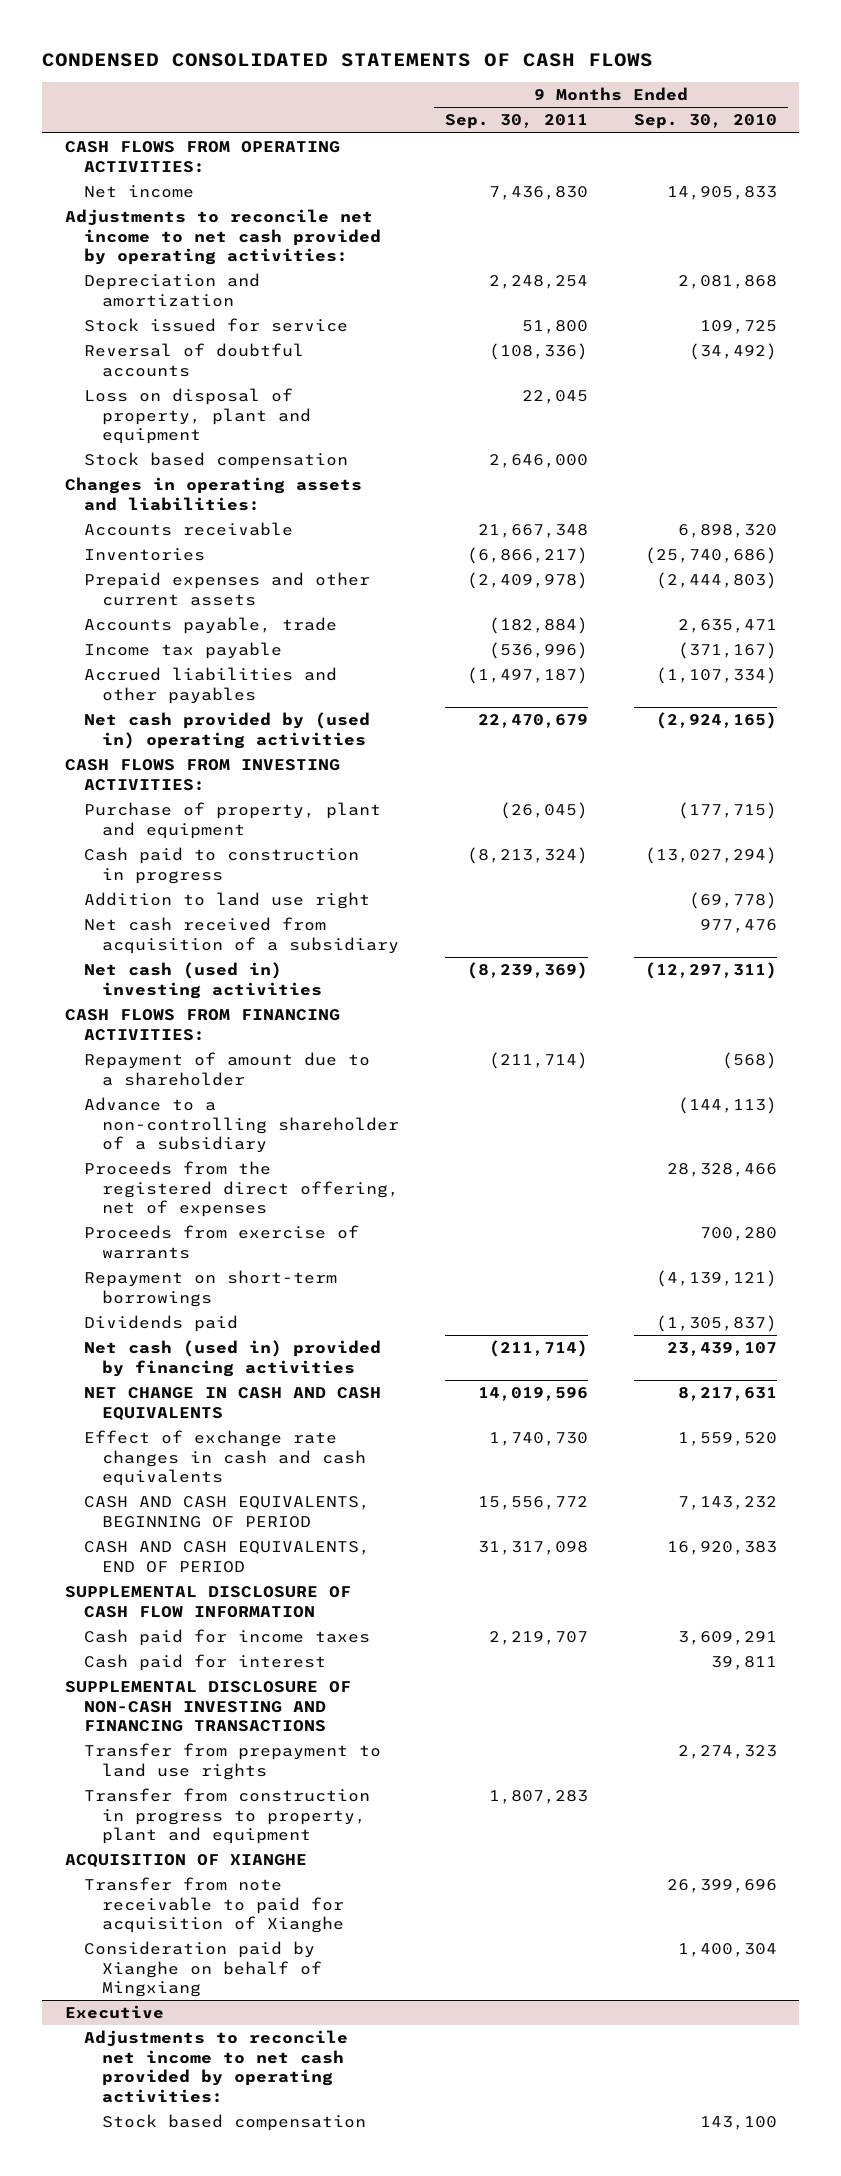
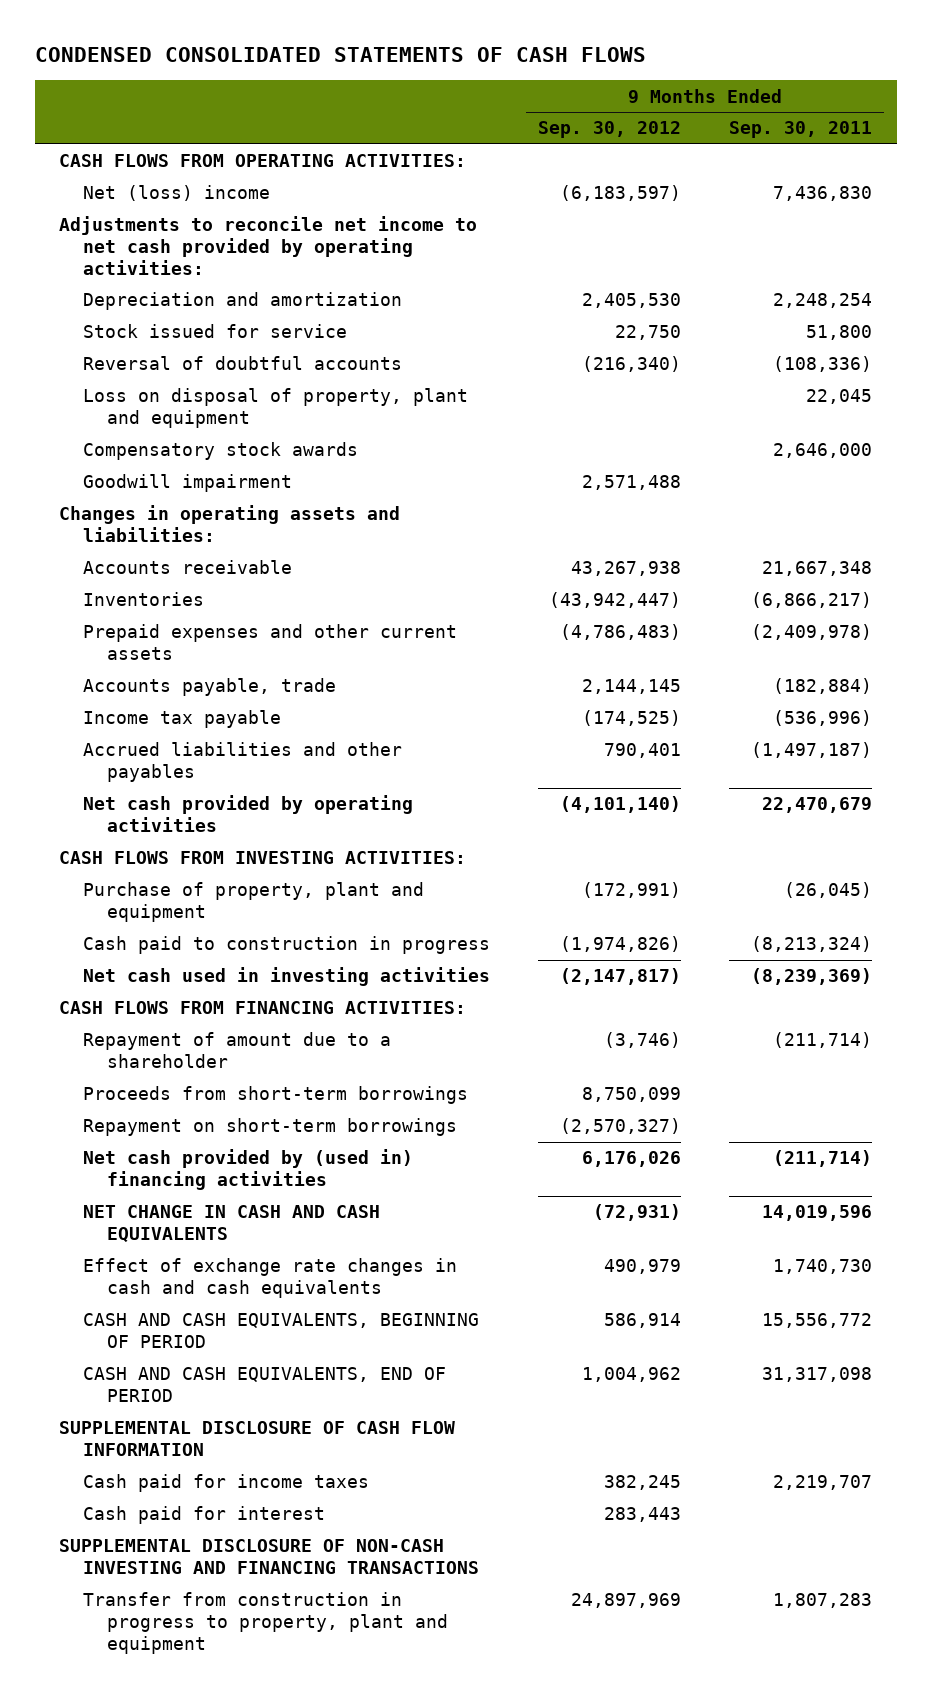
- | 9 Months Ended Sep. 30, 2011 | 9 Months Ended Sep. 30, 2010
+ | 9 Months Ended Sep. 30, 2012 | 9 Months Ended Sep. 30, 2011
- Net income | 7,436,830 | 14,905,833
+ Net (loss) income | (6,183,597) | 7,436,830
- Stock based compensation | 2,646,000 |
+ Compensatory stock awards | | 2,646,000
+ Goodwill impairment | 2,571,488 |
- Net cash provided by (used in) operating activities | 22,470,679 | (2,924,165)
+ Net cash provided by operating activities | (4,101,140) | 22,470,679
- Addition to land use right | | (69,778)
- Net cash received from acquisition of a subsidiary | | 977,476
- Net cash (used in) investing activities | (8,239,369) | (12,297,311)
+ Net cash used in investing activities | (2,147,817) | (8,239,369)
- Advance to a non-controlling shareholder of a subsidiary | | (144,113)
- Proceeds from the registered direct offering, net of expenses | | 28,328,466
- Proceeds from exercise of warrants | | 700,280
+ Proceeds from short-term borrowings | 8,750,099 |
- Dividends paid | | (1,305,837)
- Net cash (used in) provided by financing activities | (211,714) | 23,439,107
+ Net cash provided by (used in) financing activities | 6,176,026 | (211,714)
- Transfer from prepayment to land use rights | | 2,274,323
- ACQUISITION OF XIANGHE
- Transfer from note receivable to paid for acquisition of Xianghe | | 26,399,696
- Consideration paid by Xianghe on behalf of Mingxiang | | 1,400,304
- Executive
- Adjustments to reconcile net income to net cash provided by operating activities:
- Stock based compensation | | 143,100

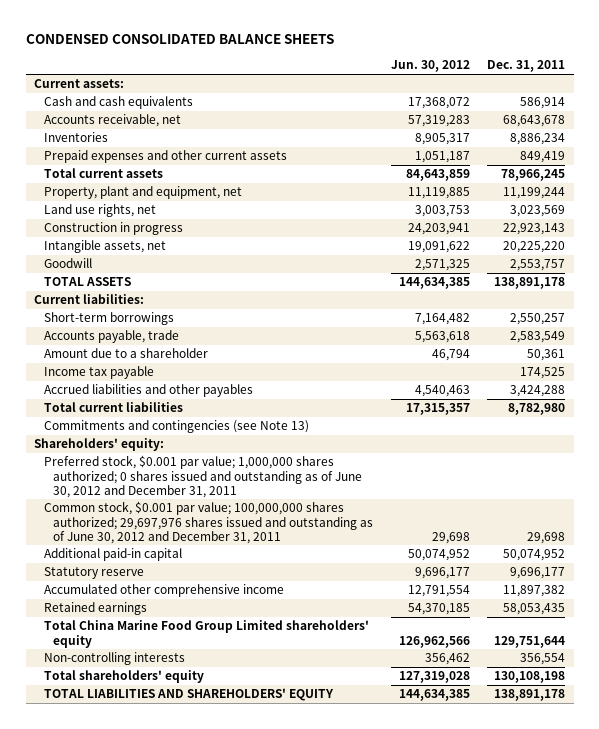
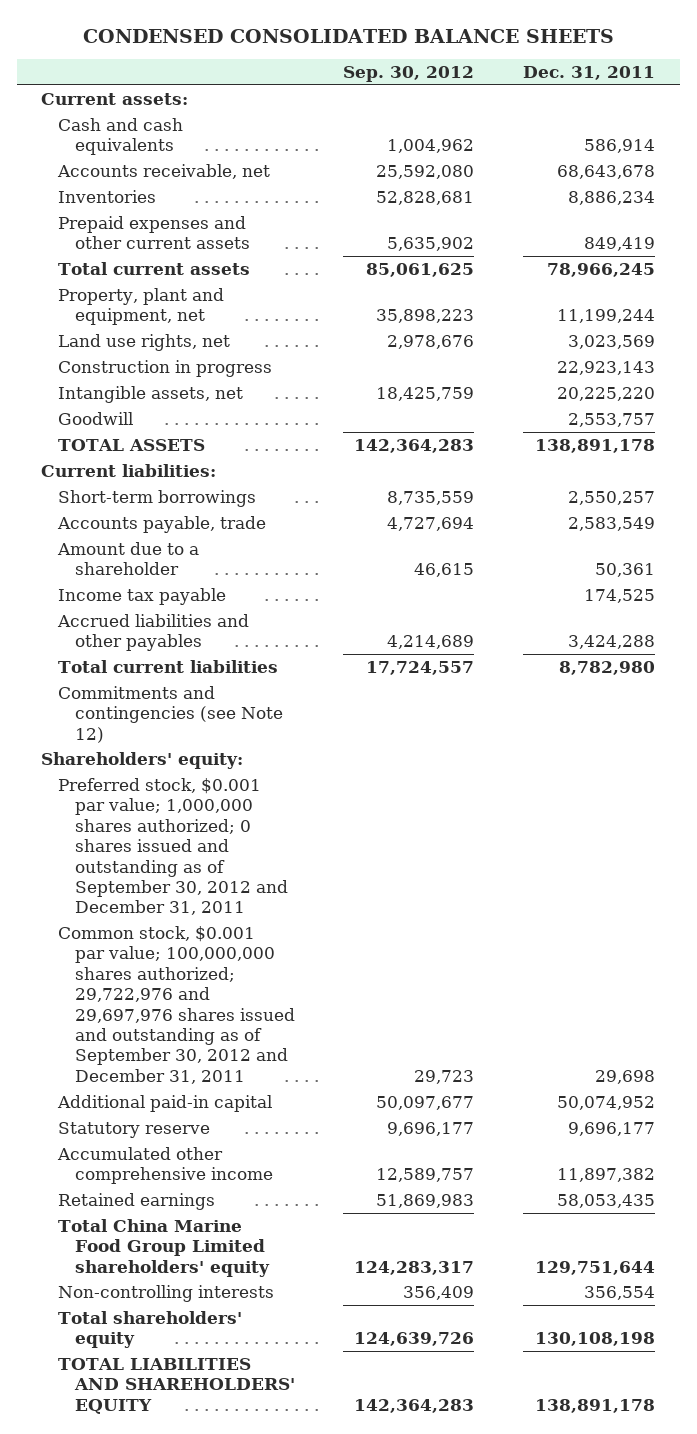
- | Jun. 30, 2012 | Dec. 31, 2011
+ | Sep. 30, 2012 | Dec. 31, 2011
- Commitments and contingencies (see Note 13)
+ Commitments and contingencies (see Note 12)
- Preferred stock, $0.001 par value; 1,000,000 shares authorized; 0 shares issued and outstanding as of June 30, 2012 and December 31, 2011
- Common stock, $0.001 par value; 100,000,000 shares authorized; 29,697,976 shares issued and outstanding as of June 30, 2012 and December 31, 2011 | 29,698 | 29,698
+ Preferred stock, $0.001 par value; 1,000,000 shares authorized; 0 shares issued and outstanding as of September 30, 2012 and December 31, 2011
+ Common stock, $0.001 par value; 100,000,000 shares authorized; 29,722,976 and 29,697,976 shares issued and outstanding as of September 30, 2012 and December 31, 2011 | 29,723 | 29,698

